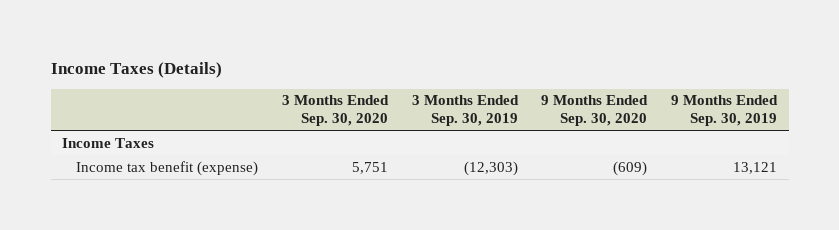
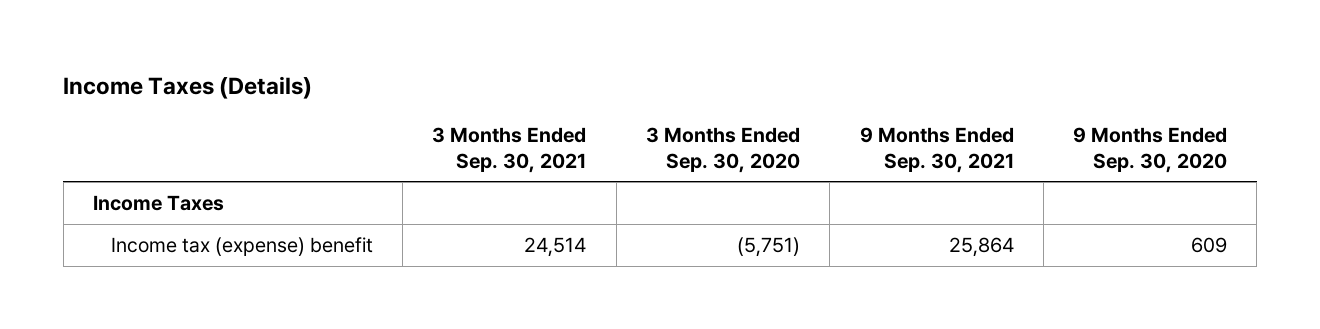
- | 3 Months Ended Sep. 30, 2020 | 3 Months Ended Sep. 30, 2019 | 9 Months Ended Sep. 30, 2020 | 9 Months Ended Sep. 30, 2019
+ | 3 Months Ended Sep. 30, 2021 | 3 Months Ended Sep. 30, 2020 | 9 Months Ended Sep. 30, 2021 | 9 Months Ended Sep. 30, 2020
- Income tax benefit (expense) | 5,751 | (12,303) | (609) | 13,121
+ Income tax (expense) benefit | 24,514 | (5,751) | 25,864 | 609

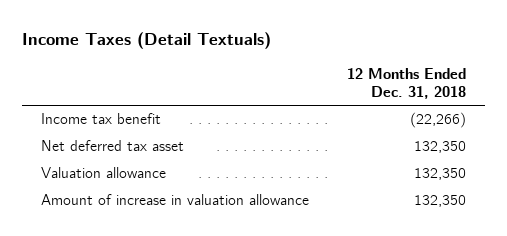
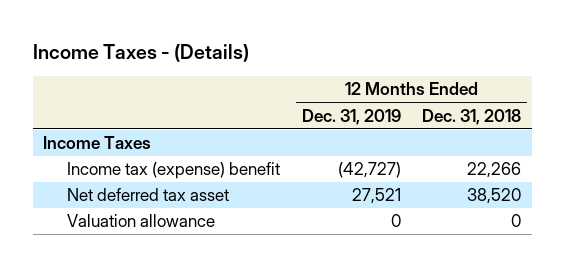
- Income Taxes (Detail Textuals)
+ Income Taxes - (Details)
- | 12 Months Ended Dec. 31, 2018
+ | 12 Months Ended Dec. 31, 2019 | 12 Months Ended Dec. 31, 2018
- Income tax benefit | (22,266)
- Net deferred tax asset | 132,350
- Valuation allowance | 132,350
- Amount of increase in valuation allowance | 132,350
+ Income Taxes
+ Income tax (expense) benefit | (42,727) | 22,266
+ Net deferred tax asset | 27,521 | 38,520
+ Valuation allowance | 0 | 0

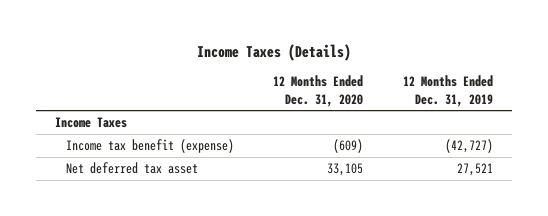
- Income Taxes - (Details)
+ Income Taxes (Details)
- | 12 Months Ended Dec. 31, 2019 | 12 Months Ended Dec. 31, 2018
+ | 12 Months Ended Dec. 31, 2020 | 12 Months Ended Dec. 31, 2019
- Income tax (expense) benefit | (42,727) | 22,266
+ Income tax benefit (expense) | (609) | (42,727)
- Valuation allowance | 0 | 0

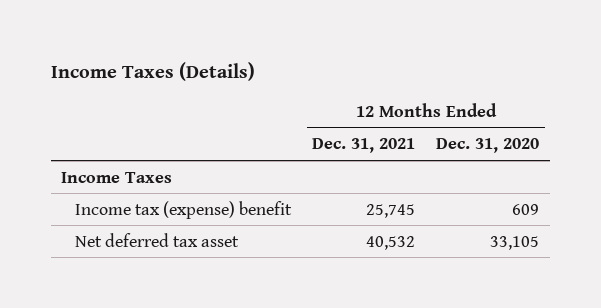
- | 12 Months Ended Dec. 31, 2020 | 12 Months Ended Dec. 31, 2019
+ | 12 Months Ended Dec. 31, 2021 | 12 Months Ended Dec. 31, 2020
- Income tax benefit (expense) | (609) | (42,727)
+ Income tax (expense) benefit | 25,745 | 609

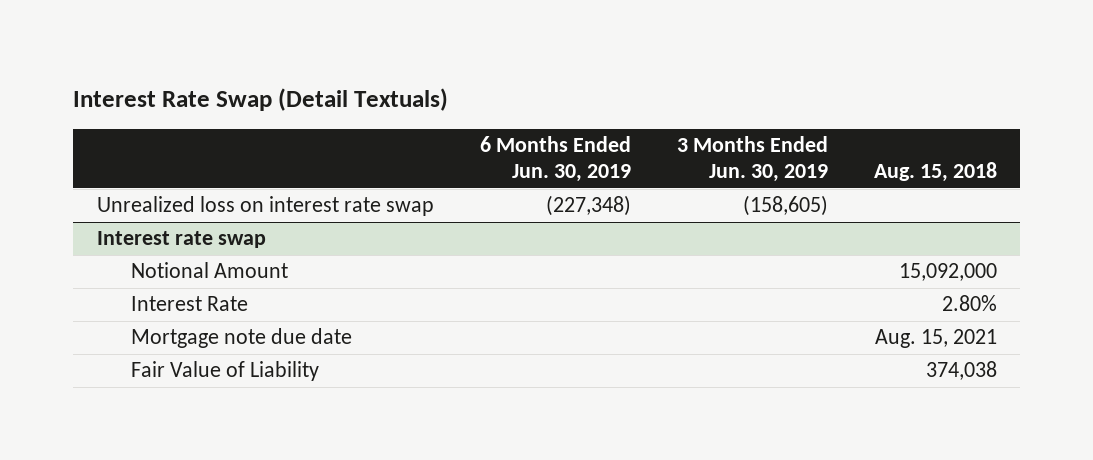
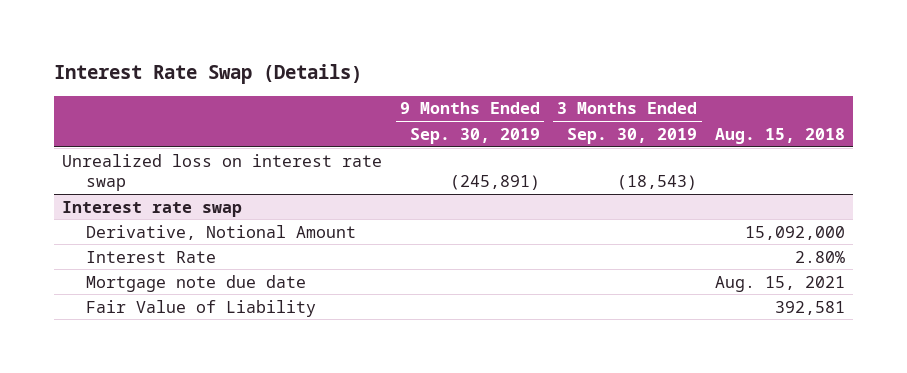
- Interest Rate Swap (Detail Textuals)
+ Interest Rate Swap (Details)
- | 6 Months Ended Jun. 30, 2019 | 3 Months Ended Jun. 30, 2019 | Aug. 15, 2018
+ | 9 Months Ended Sep. 30, 2019 | 3 Months Ended Sep. 30, 2019 | Aug. 15, 2018
@ Interest rate swap
- Notional Amount | | | 15,092,000
+ Derivative, Notional Amount | | | 15,092,000
- Fair Value of Liability | | | 374,038
+ Fair Value of Liability | | | 392,581

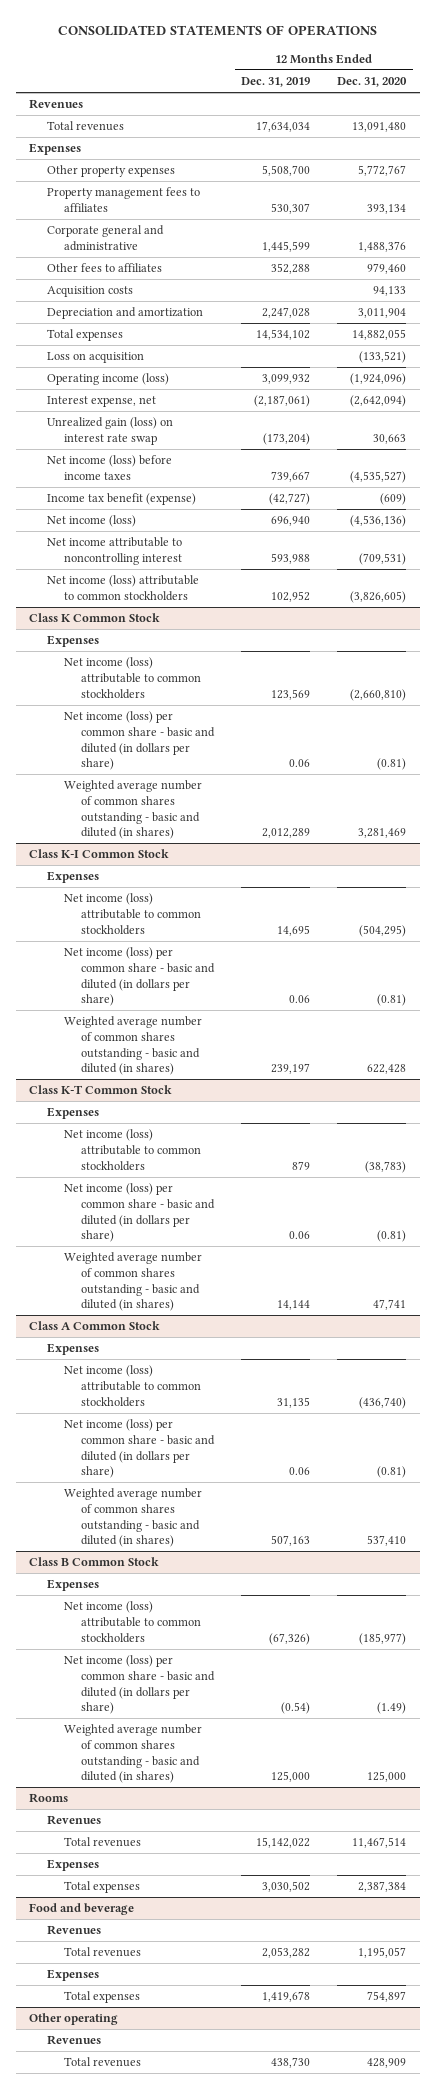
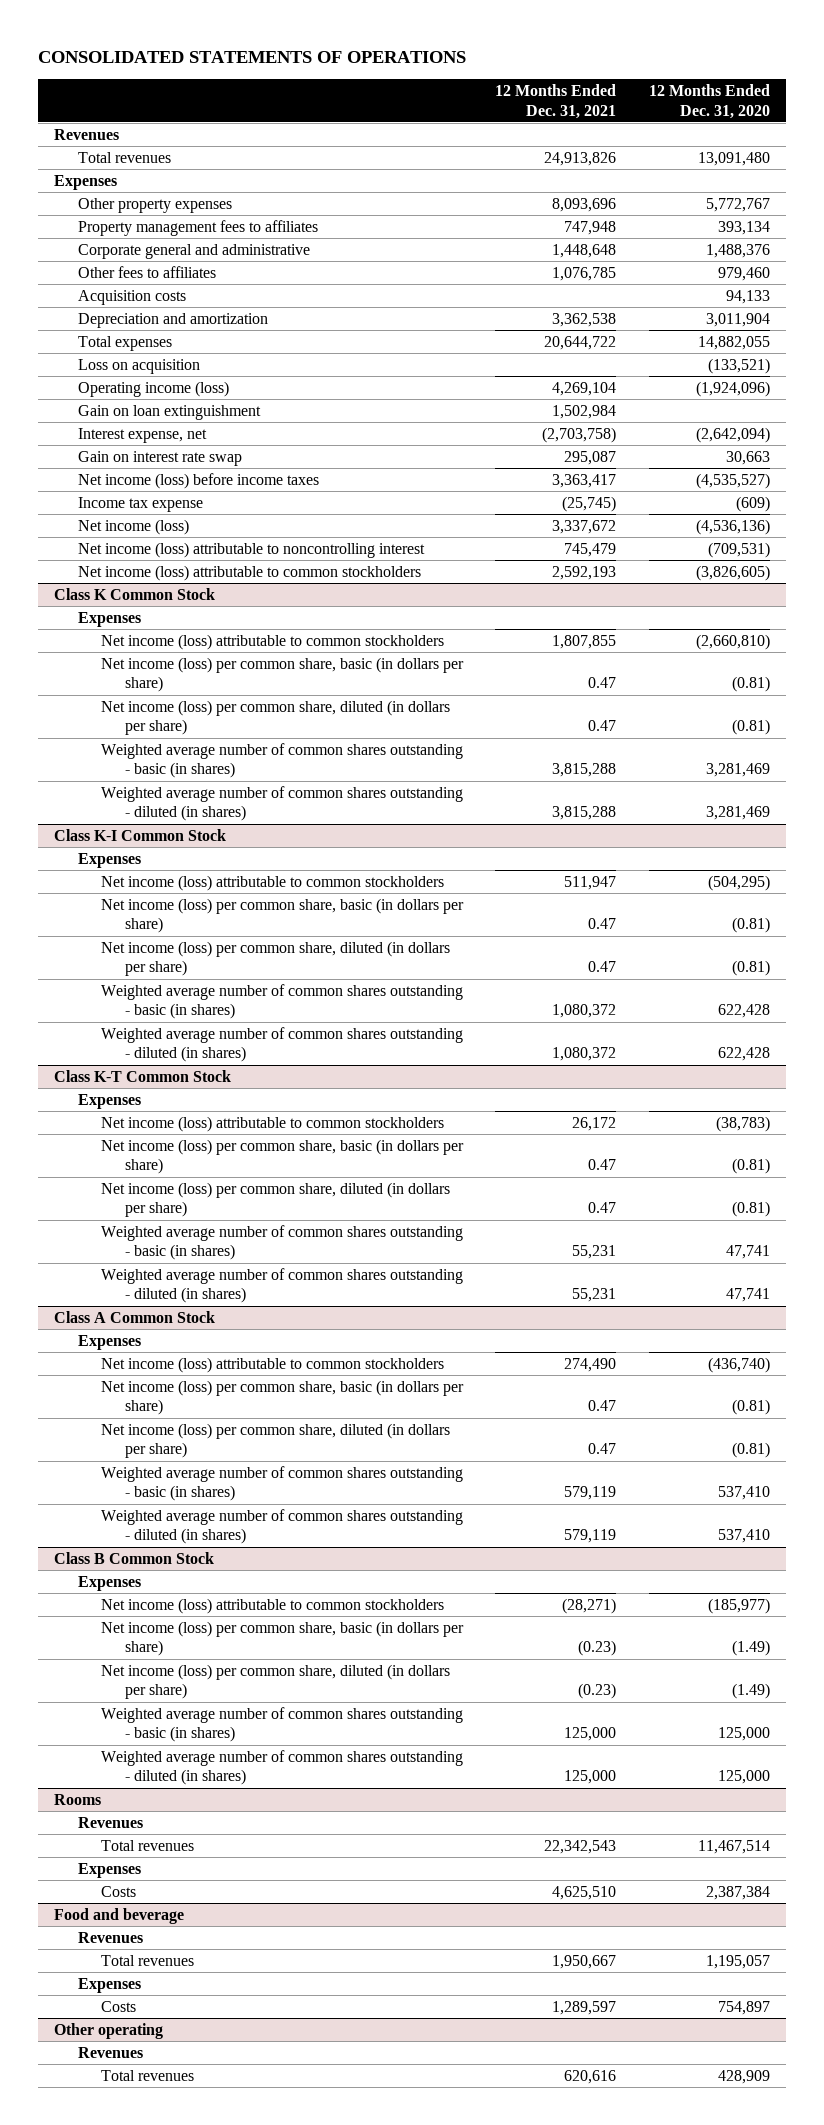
- | 12 Months Ended Dec. 31, 2019 | 12 Months Ended Dec. 31, 2020
+ | 12 Months Ended Dec. 31, 2021 | 12 Months Ended Dec. 31, 2020
+ Gain on loan extinguishment | 1,502,984 |
- Unrealized gain (loss) on interest rate swap | (173,204) | 30,663
+ Gain on interest rate swap | 295,087 | 30,663
- Income tax benefit (expense) | (42,727) | (609)
+ Income tax expense | (25,745) | (609)
- Net income attributable to noncontrolling interest | 593,988 | (709,531)
+ Net income (loss) attributable to noncontrolling interest | 745,479 | (709,531)
@ Class K Common Stock
- Net income (loss) per common share - basic and diluted (in dollars per share) | 0.06 | (0.81)
- Weighted average number of common shares outstanding - basic and diluted (in shares) | 2,012,289 | 3,281,469
+ Net income (loss) per common share, basic (in dollars per share) | 0.47 | (0.81)
+ Net income (loss) per common share, diluted (in dollars per share) | 0.47 | (0.81)
+ Weighted average number of common shares outstanding - basic (in shares) | 3,815,288 | 3,281,469
+ Weighted average number of common shares outstanding - diluted (in shares) | 3,815,288 | 3,281,469
@ Class K-I Common Stock
- Net income (loss) per common share - basic and diluted (in dollars per share) | 0.06 | (0.81)
- Weighted average number of common shares outstanding - basic and diluted (in shares) | 239,197 | 622,428
+ Net income (loss) per common share, basic (in dollars per share) | 0.47 | (0.81)
+ Net income (loss) per common share, diluted (in dollars per share) | 0.47 | (0.81)
+ Weighted average number of common shares outstanding - basic (in shares) | 1,080,372 | 622,428
+ Weighted average number of common shares outstanding - diluted (in shares) | 1,080,372 | 622,428
@ Class K-T Common Stock
- Net income (loss) per common share - basic and diluted (in dollars per share) | 0.06 | (0.81)
- Weighted average number of common shares outstanding - basic and diluted (in shares) | 14,144 | 47,741
+ Net income (loss) per common share, basic (in dollars per share) | 0.47 | (0.81)
+ Net income (loss) per common share, diluted (in dollars per share) | 0.47 | (0.81)
+ Weighted average number of common shares outstanding - basic (in shares) | 55,231 | 47,741
+ Weighted average number of common shares outstanding - diluted (in shares) | 55,231 | 47,741
@ Class A Common Stock
- Net income (loss) per common share - basic and diluted (in dollars per share) | 0.06 | (0.81)
- Weighted average number of common shares outstanding - basic and diluted (in shares) | 507,163 | 537,410
+ Net income (loss) per common share, basic (in dollars per share) | 0.47 | (0.81)
+ Net income (loss) per common share, diluted (in dollars per share) | 0.47 | (0.81)
+ Weighted average number of common shares outstanding - basic (in shares) | 579,119 | 537,410
+ Weighted average number of common shares outstanding - diluted (in shares) | 579,119 | 537,410
@ Class B Common Stock
- Net income (loss) per common share - basic and diluted (in dollars per share) | (0.54) | (1.49)
- Weighted average number of common shares outstanding - basic and diluted (in shares) | 125,000 | 125,000
+ Net income (loss) per common share, basic (in dollars per share) | (0.23) | (1.49)
+ Net income (loss) per common share, diluted (in dollars per share) | (0.23) | (1.49)
+ Weighted average number of common shares outstanding - basic (in shares) | 125,000 | 125,000
+ Weighted average number of common shares outstanding - diluted (in shares) | 125,000 | 125,000
@ Rooms
- Total expenses | 3,030,502 | 2,387,384
+ Costs | 4,625,510 | 2,387,384
@ Food and beverage
- Total expenses | 1,419,678 | 754,897
+ Costs | 1,289,597 | 754,897

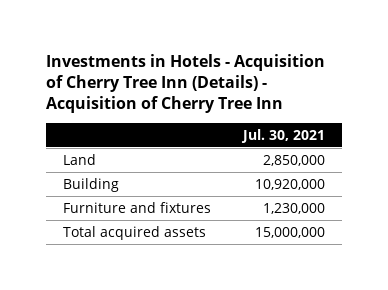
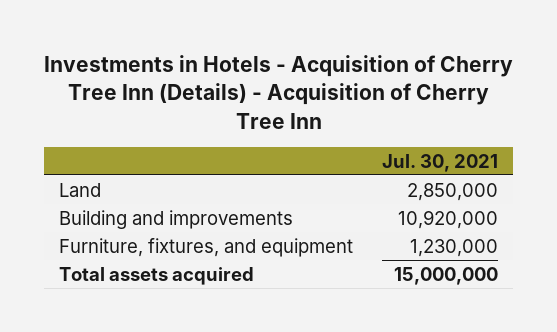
- Building | 10,920,000
- Furniture and fixtures | 1,230,000
- Total acquired assets | 15,000,000
+ Building and improvements | 10,920,000
+ Furniture, fixtures, and equipment | 1,230,000
+ Total assets acquired | 15,000,000

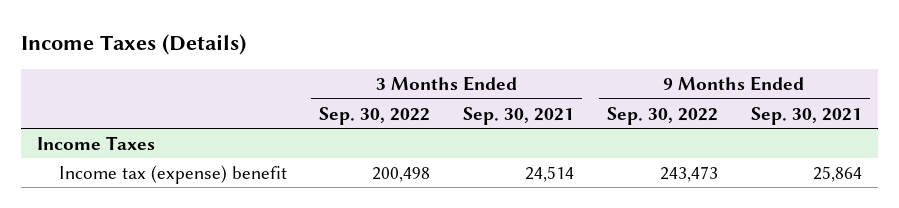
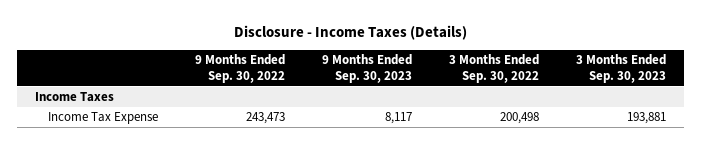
- Income Taxes (Details)
+ Disclosure - Income Taxes (Details)
- | 3 Months Ended Sep. 30, 2022 | 3 Months Ended Sep. 30, 2021 | 9 Months Ended Sep. 30, 2022 | 9 Months Ended Sep. 30, 2021
+ | 9 Months Ended Sep. 30, 2022 | 9 Months Ended Sep. 30, 2023 | 3 Months Ended Sep. 30, 2022 | 3 Months Ended Sep. 30, 2023
- Income tax (expense) benefit | 200,498 | 24,514 | 243,473 | 25,864
+ Income Tax Expense | 243,473 | 8,117 | 200,498 | 193,881

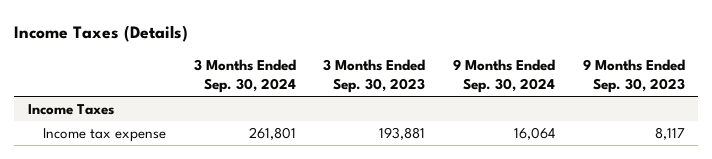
- Disclosure - Income Taxes (Details)
+ Income Taxes (Details)
- | 9 Months Ended Sep. 30, 2022 | 9 Months Ended Sep. 30, 2023 | 3 Months Ended Sep. 30, 2022 | 3 Months Ended Sep. 30, 2023
+ | 3 Months Ended Sep. 30, 2024 | 3 Months Ended Sep. 30, 2023 | 9 Months Ended Sep. 30, 2024 | 9 Months Ended Sep. 30, 2023
- Income Tax Expense | 243,473 | 8,117 | 200,498 | 193,881
+ Income tax expense | 261,801 | 193,881 | 16,064 | 8,117

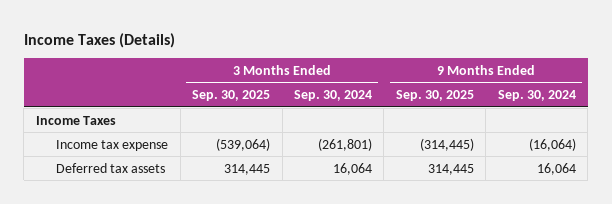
- | 3 Months Ended Sep. 30, 2024 | 3 Months Ended Sep. 30, 2023 | 9 Months Ended Sep. 30, 2024 | 9 Months Ended Sep. 30, 2023
+ | 3 Months Ended Sep. 30, 2025 | 3 Months Ended Sep. 30, 2024 | 9 Months Ended Sep. 30, 2025 | 9 Months Ended Sep. 30, 2024
- Income tax expense | 261,801 | 193,881 | 16,064 | 8,117
+ Income tax expense | (539,064) | (261,801) | (314,445) | (16,064)
+ Deferred tax assets | 314,445 | 16,064 | 314,445 | 16,064

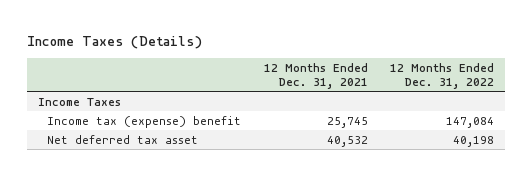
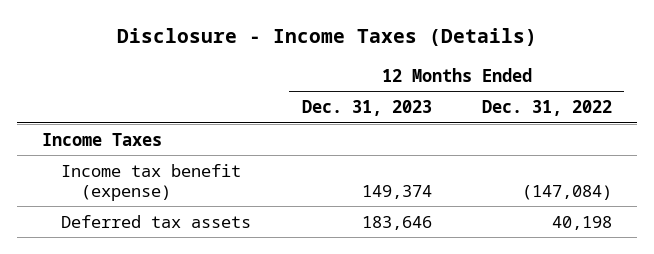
- Income Taxes (Details)
+ Disclosure - Income Taxes (Details)
- | 12 Months Ended Dec. 31, 2021 | 12 Months Ended Dec. 31, 2022
+ | 12 Months Ended Dec. 31, 2023 | 12 Months Ended Dec. 31, 2022
- Income tax (expense) benefit | 25,745 | 147,084
- Net deferred tax asset | 40,532 | 40,198
+ Income tax benefit (expense) | 149,374 | (147,084)
+ Deferred tax assets | 183,646 | 40,198

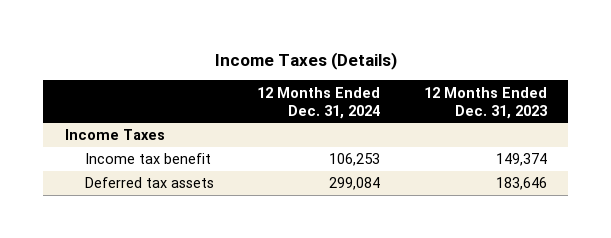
- Disclosure - Income Taxes (Details)
+ Income Taxes (Details)
- | 12 Months Ended Dec. 31, 2023 | 12 Months Ended Dec. 31, 2022
+ | 12 Months Ended Dec. 31, 2024 | 12 Months Ended Dec. 31, 2023
- Income tax benefit (expense) | 149,374 | (147,084)
+ Income tax benefit | 106,253 | 149,374

